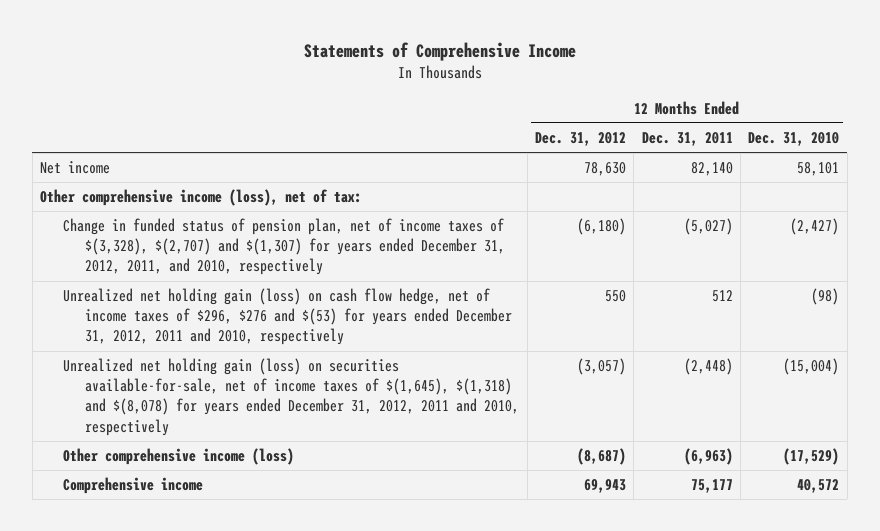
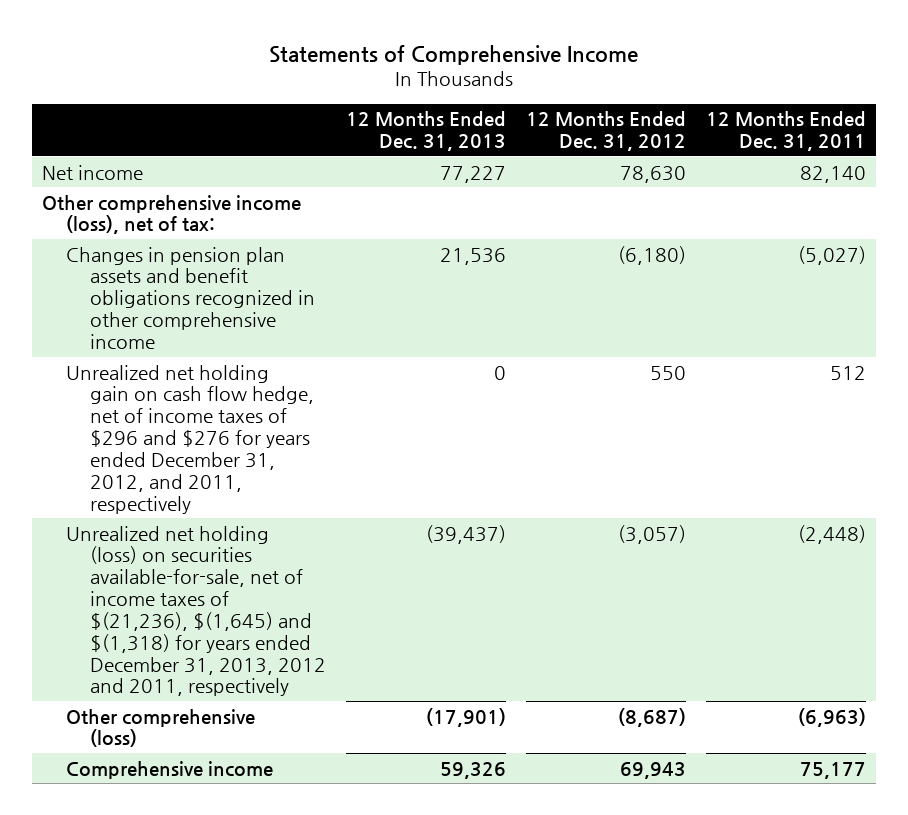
- | 12 Months Ended Dec. 31, 2012 | 12 Months Ended Dec. 31, 2011 | 12 Months Ended Dec. 31, 2010
+ | 12 Months Ended Dec. 31, 2013 | 12 Months Ended Dec. 31, 2012 | 12 Months Ended Dec. 31, 2011
- Change in funded status of pension plan, net of income taxes of $(3,328), $(2,707) and $(1,307) for years ended December 31, 2012, 2011, and 2010, respectively | (6,180) | (5,027) | (2,427)
- Unrealized net holding gain (loss) on cash flow hedge, net of income taxes of $296, $276 and $(53) for years ended December 31, 2012, 2011 and 2010, respectively | 550 | 512 | (98)
- Unrealized net holding gain (loss) on securities available-for-sale, net of income taxes of $(1,645), $(1,318) and $(8,078) for years ended December 31, 2012, 2011 and 2010, respectively | (3,057) | (2,448) | (15,004)
- Other comprehensive income (loss) | (8,687) | (6,963) | (17,529)
+ Changes in pension plan assets and benefit obligations recognized in other comprehensive income | 21,536 | (6,180) | (5,027)
+ Unrealized net holding gain on cash flow hedge, net of income taxes of $296 and $276 for years ended December 31, 2012, and 2011, respectively | 0 | 550 | 512
+ Unrealized net holding (loss) on securities available-for-sale, net of income taxes of $(21,236), $(1,645) and $(1,318) for years ended December 31, 2013, 2012 and 2011, respectively | (39,437) | (3,057) | (2,448)
+ Other comprehensive (loss) | (17,901) | (8,687) | (6,963)

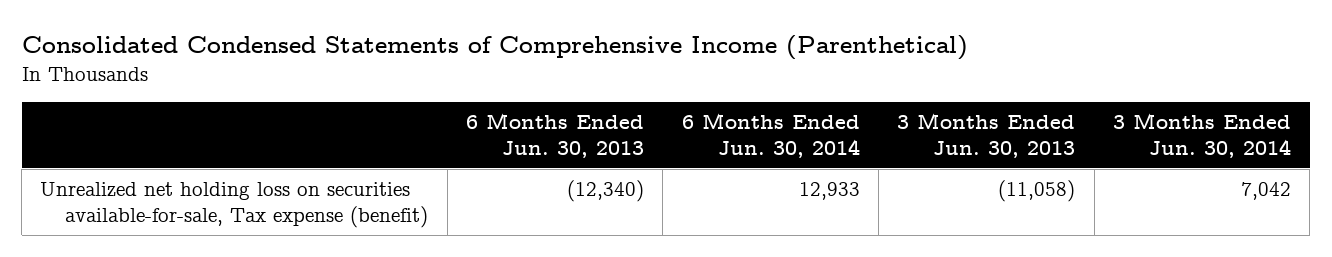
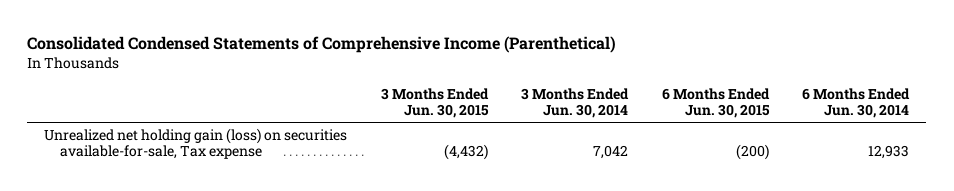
- | 6 Months Ended Jun. 30, 2013 | 6 Months Ended Jun. 30, 2014 | 3 Months Ended Jun. 30, 2013 | 3 Months Ended Jun. 30, 2014
+ | 3 Months Ended Jun. 30, 2015 | 3 Months Ended Jun. 30, 2014 | 6 Months Ended Jun. 30, 2015 | 6 Months Ended Jun. 30, 2014
- Unrealized net holding loss on securities available-for-sale, Tax expense (benefit) | (12,340) | 12,933 | (11,058) | 7,042
+ Unrealized net holding gain (loss) on securities available-for-sale, Tax expense | (4,432) | 7,042 | (200) | 12,933

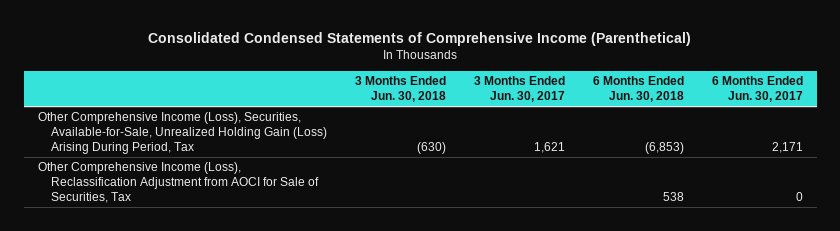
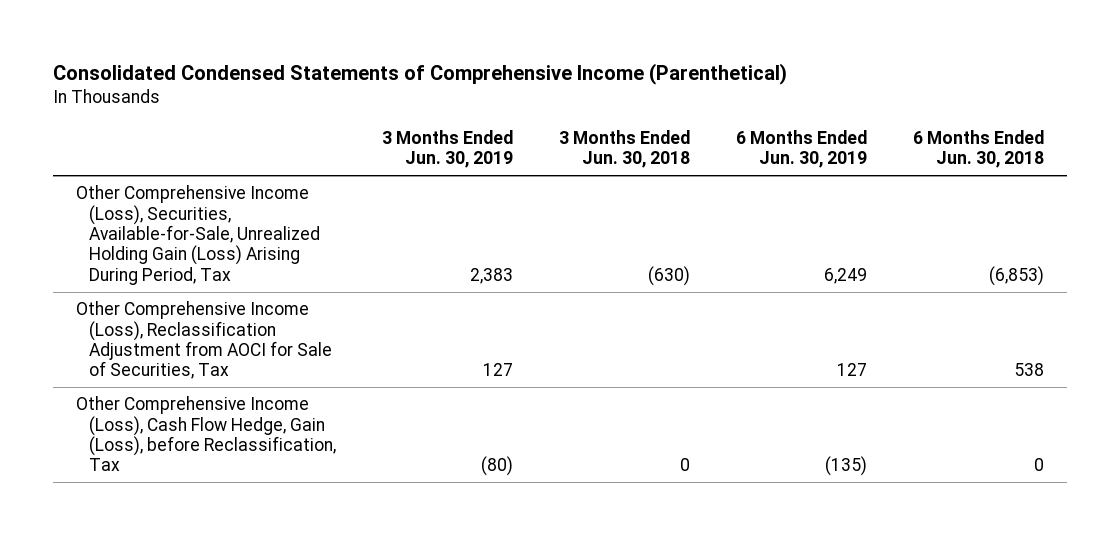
- | 3 Months Ended Jun. 30, 2018 | 3 Months Ended Jun. 30, 2017 | 6 Months Ended Jun. 30, 2018 | 6 Months Ended Jun. 30, 2017
+ | 3 Months Ended Jun. 30, 2019 | 3 Months Ended Jun. 30, 2018 | 6 Months Ended Jun. 30, 2019 | 6 Months Ended Jun. 30, 2018
+ Other Comprehensive Income (Loss), Cash Flow Hedge, Gain (Loss), before Reclassification, Tax | (80) | 0 | (135) | 0

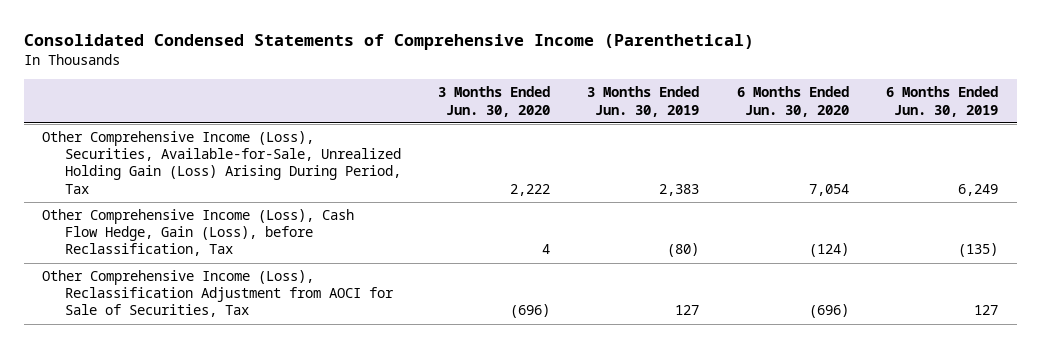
- | 3 Months Ended Jun. 30, 2019 | 3 Months Ended Jun. 30, 2018 | 6 Months Ended Jun. 30, 2019 | 6 Months Ended Jun. 30, 2018
+ | 3 Months Ended Jun. 30, 2020 | 3 Months Ended Jun. 30, 2019 | 6 Months Ended Jun. 30, 2020 | 6 Months Ended Jun. 30, 2019
moved down: Other Comprehensive Income (Loss), Reclassification Adjustment from AOCI for Sale of Securities, Tax | (696) | 127 | (696) | 127

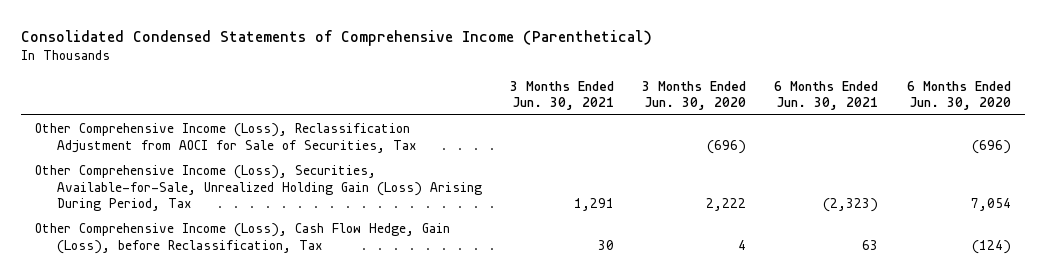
- | 3 Months Ended Jun. 30, 2020 | 3 Months Ended Jun. 30, 2019 | 6 Months Ended Jun. 30, 2020 | 6 Months Ended Jun. 30, 2019
+ | 3 Months Ended Jun. 30, 2021 | 3 Months Ended Jun. 30, 2020 | 6 Months Ended Jun. 30, 2021 | 6 Months Ended Jun. 30, 2020
moved up: Other Comprehensive Income (Loss), Reclassification Adjustment from AOCI for Sale of Securities, Tax | | (696) | | (696)

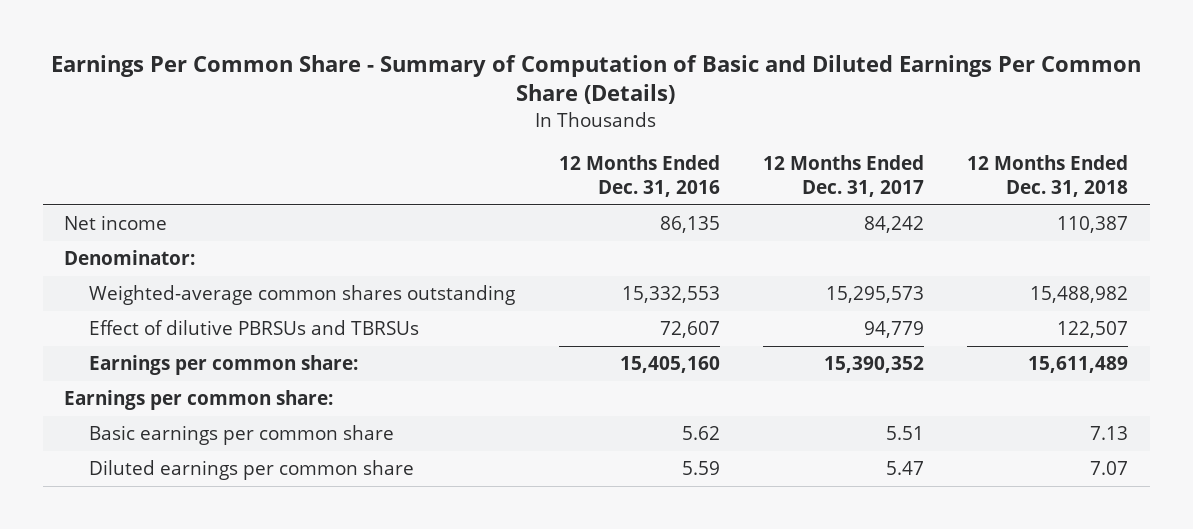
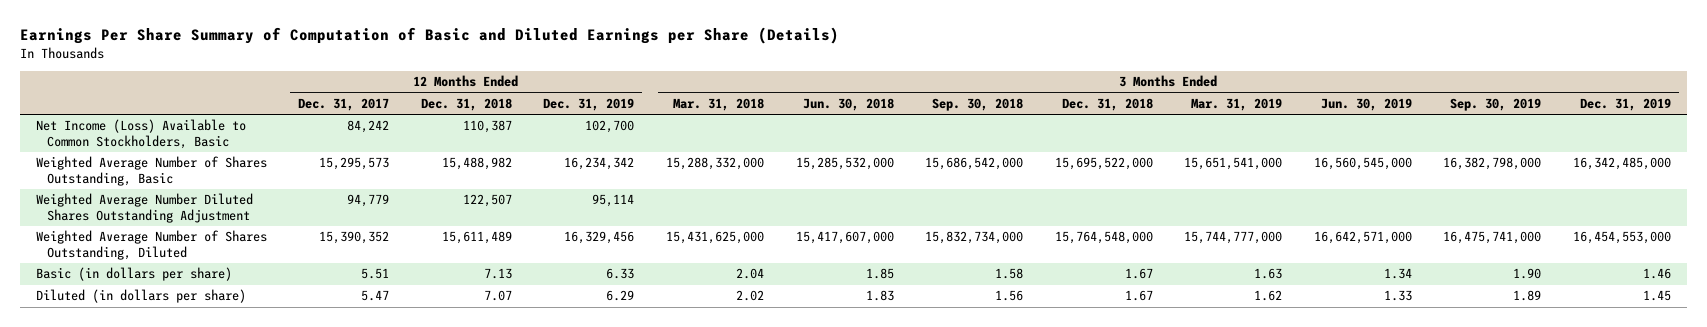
- Earnings Per Common Share - Summary of Computation of Basic and Diluted Earnings Per Common Share (Details)
+ Earnings Per Share Summary of Computation of Basic and Diluted Earnings per Share (Details)
- | 12 Months Ended Dec. 31, 2016 | 12 Months Ended Dec. 31, 2017 | 12 Months Ended Dec. 31, 2018
+ | 12 Months Ended Dec. 31, 2017 | 12 Months Ended Dec. 31, 2018 | 12 Months Ended Dec. 31, 2019 | 3 Months Ended Mar. 31, 2018 | 3 Months Ended Jun. 30, 2018 | 3 Months Ended Sep. 30, 2018 | 3 Months Ended Dec. 31, 2018 | 3 Months Ended Mar. 31, 2019 | 3 Months Ended Jun. 30, 2019 | 3 Months Ended Sep. 30, 2019 | 3 Months Ended Dec. 31, 2019
- Net income | 86,135 | 84,242 | 110,387
- Denominator:
- Weighted-average common shares outstanding | 15,332,553 | 15,295,573 | 15,488,982
- Effect of dilutive PBRSUs and TBRSUs | 72,607 | 94,779 | 122,507
- Earnings per common share: | 15,405,160 | 15,390,352 | 15,611,489
- Earnings per common share:
- Basic earnings per common share | 5.62 | 5.51 | 7.13
- Diluted earnings per common share | 5.59 | 5.47 | 7.07
+ Net Income (Loss) Available to Common Stockholders, Basic | 84,242 | 110,387 | 102,700 | | | | | | | |
+ Weighted Average Number of Shares Outstanding, Basic | 15,295,573 | 15,488,982 | 16,234,342 | 15,288,332,000 | 15,285,532,000 | 15,686,542,000 | 15,695,522,000 | 15,651,541,000 | 16,560,545,000 | 16,382,798,000 | 16,342,485,000
+ Weighted Average Number Diluted Shares Outstanding Adjustment | 94,779 | 122,507 | 95,114 | | | | | | | |
+ Weighted Average Number of Shares Outstanding, Diluted | 15,390,352 | 15,611,489 | 16,329,456 | 15,431,625,000 | 15,417,607,000 | 15,832,734,000 | 15,764,548,000 | 15,744,777,000 | 16,642,571,000 | 16,475,741,000 | 16,454,553,000
+ Basic (in dollars per share) | 5.51 | 7.13 | 6.33 | 2.04 | 1.85 | 1.58 | 1.67 | 1.63 | 1.34 | 1.90 | 1.46
+ Diluted (in dollars per share) | 5.47 | 7.07 | 6.29 | 2.02 | 1.83 | 1.56 | 1.67 | 1.62 | 1.33 | 1.89 | 1.45

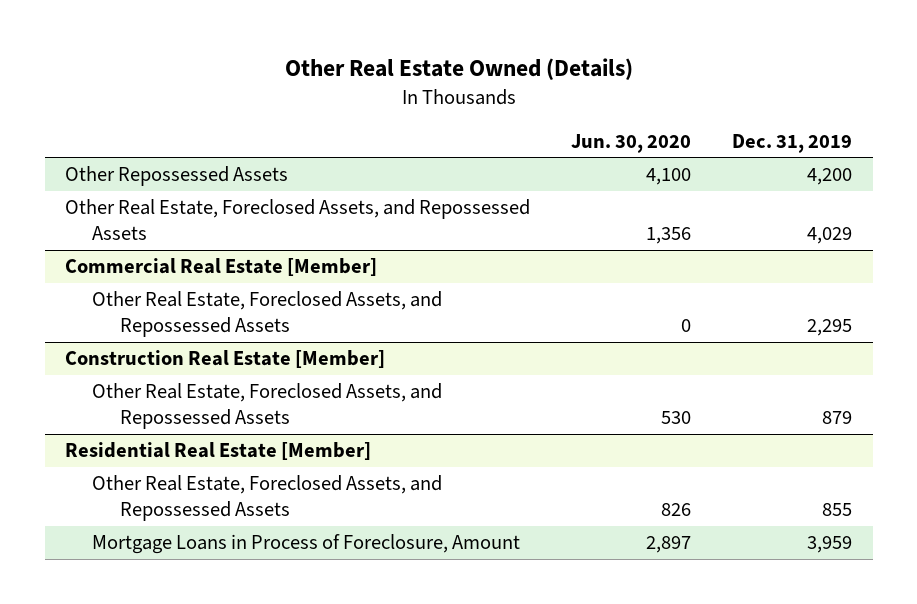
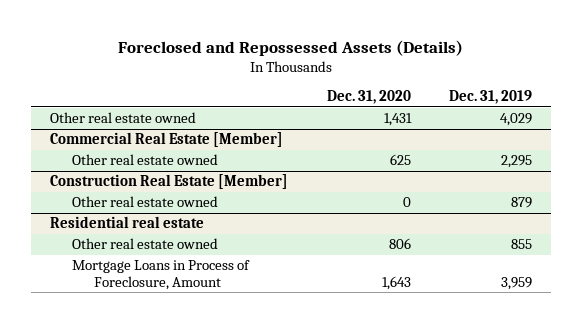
- Other Real Estate Owned (Details)
+ Foreclosed and Repossessed Assets (Details)
- | Jun. 30, 2020 | Dec. 31, 2019
+ | Dec. 31, 2020 | Dec. 31, 2019
- Other Repossessed Assets | 4,100 | 4,200
- Other Real Estate, Foreclosed Assets, and Repossessed Assets | 1,356 | 4,029
+ Other real estate owned | 1,431 | 4,029
@ Commercial Real Estate [Member]
- Other Real Estate, Foreclosed Assets, and Repossessed Assets | 0 | 2,295
+ Other real estate owned | 625 | 2,295
@ Construction Real Estate [Member]
- Other Real Estate, Foreclosed Assets, and Repossessed Assets | 530 | 879
- Residential Real Estate [Member]
- Other Real Estate, Foreclosed Assets, and Repossessed Assets | 826 | 855
@ Construction Real Estate [Member]
+ Other real estate owned | 0 | 879
+ Residential real estate
+ Other real estate owned | 806 | 855

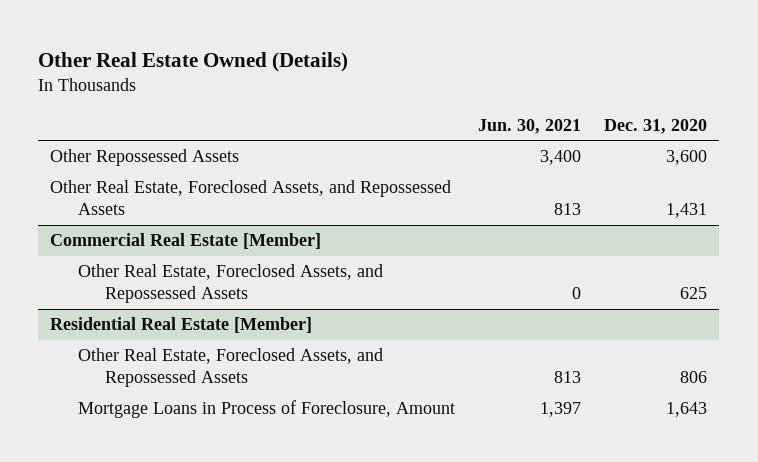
- Foreclosed and Repossessed Assets (Details)
+ Other Real Estate Owned (Details)
- | Dec. 31, 2020 | Dec. 31, 2019
+ | Jun. 30, 2021 | Dec. 31, 2020
- Other real estate owned | 1,431 | 4,029
+ Other Repossessed Assets | 3,400 | 3,600
+ Other Real Estate, Foreclosed Assets, and Repossessed Assets | 813 | 1,431
@ Commercial Real Estate [Member]
- Other real estate owned | 625 | 2,295
- Construction Real Estate [Member]
- Other real estate owned | 0 | 879
- Residential real estate
- Other real estate owned | 806 | 855
@ Commercial Real Estate [Member]
+ Other Real Estate, Foreclosed Assets, and Repossessed Assets | 0 | 625
+ Residential Real Estate [Member]
+ Other Real Estate, Foreclosed Assets, and Repossessed Assets | 813 | 806

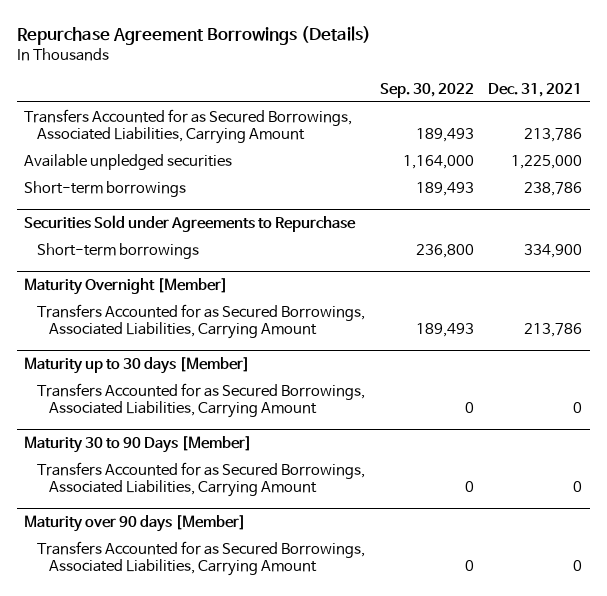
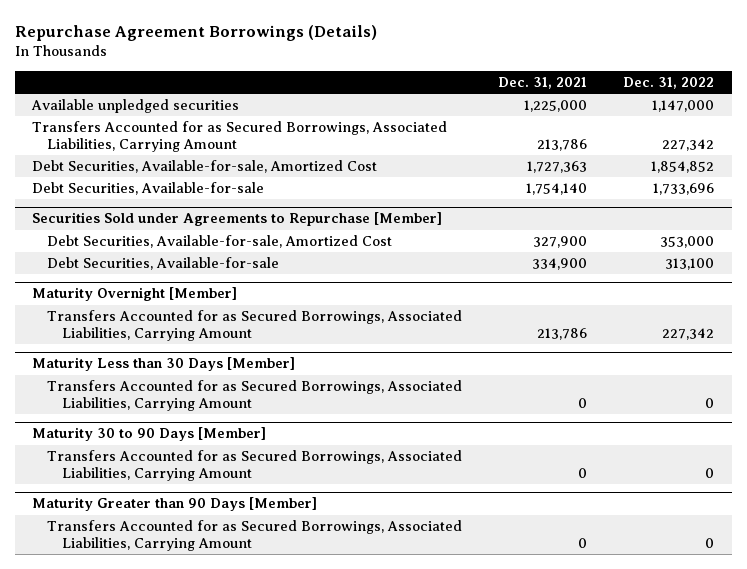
- | Sep. 30, 2022 | Dec. 31, 2021
+ | Dec. 31, 2021 | Dec. 31, 2022
- Short-term borrowings | 189,493 | 238,786
- Securities Sold under Agreements to Repurchase
- Short-term borrowings | 236,800 | 334,900
moved down: Transfers Accounted for as Secured Borrowings, Associated Liabilities, Carrying Amount | 213,786 | 227,342
+ Debt Securities, Available-for-sale, Amortized Cost | 1,727,363 | 1,854,852
+ Debt Securities, Available-for-sale | 1,754,140 | 1,733,696
+ Securities Sold under Agreements to Repurchase [Member]
+ Debt Securities, Available-for-sale, Amortized Cost | 327,900 | 353,000
+ Debt Securities, Available-for-sale | 334,900 | 313,100
- Maturity up to 30 days [Member]
+ Maturity Less than 30 Days [Member]
- Maturity over 90 days [Member]
+ Maturity Greater than 90 Days [Member]

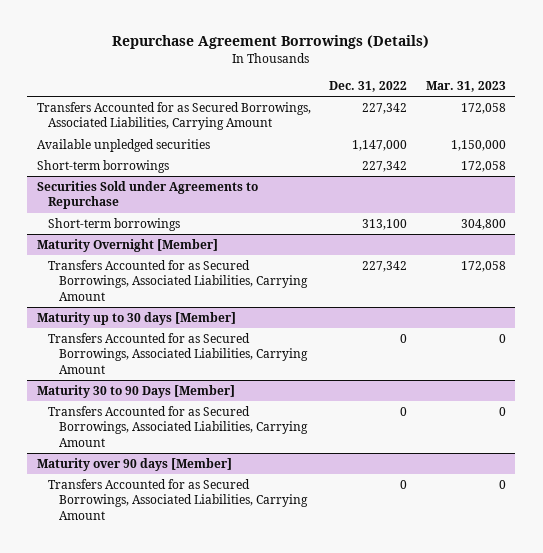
- | Dec. 31, 2021 | Dec. 31, 2022
+ | Dec. 31, 2022 | Mar. 31, 2023
- Debt Securities, Available-for-sale, Amortized Cost | 1,727,363 | 1,854,852
- Debt Securities, Available-for-sale | 1,754,140 | 1,733,696
- Securities Sold under Agreements to Repurchase [Member]
- Debt Securities, Available-for-sale, Amortized Cost | 327,900 | 353,000
- Debt Securities, Available-for-sale | 334,900 | 313,100
moved down: Available unpledged securities | 1,147,000 | 1,150,000
+ Short-term borrowings | 227,342 | 172,058
+ Securities Sold under Agreements to Repurchase
+ Short-term borrowings | 313,100 | 304,800
- Maturity Less than 30 Days [Member]
+ Maturity up to 30 days [Member]
- Maturity Greater than 90 Days [Member]
+ Maturity over 90 days [Member]

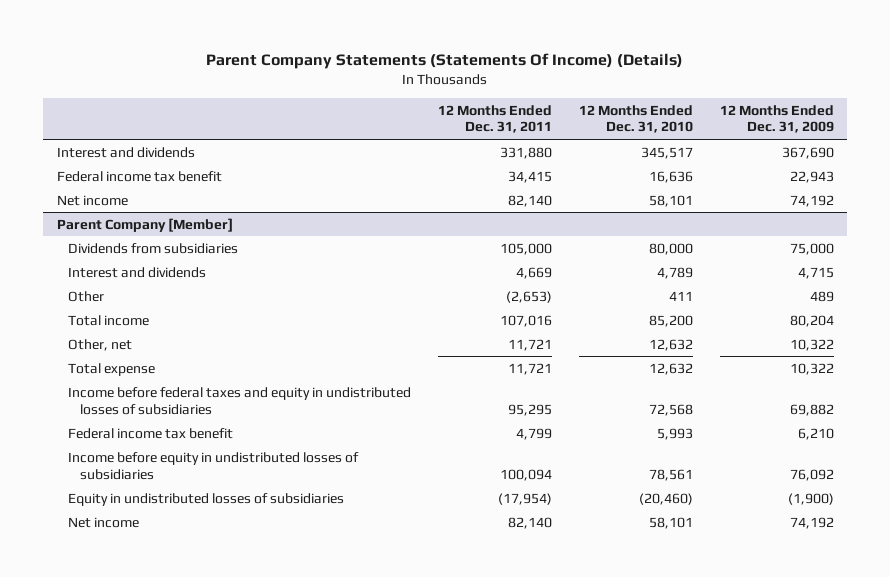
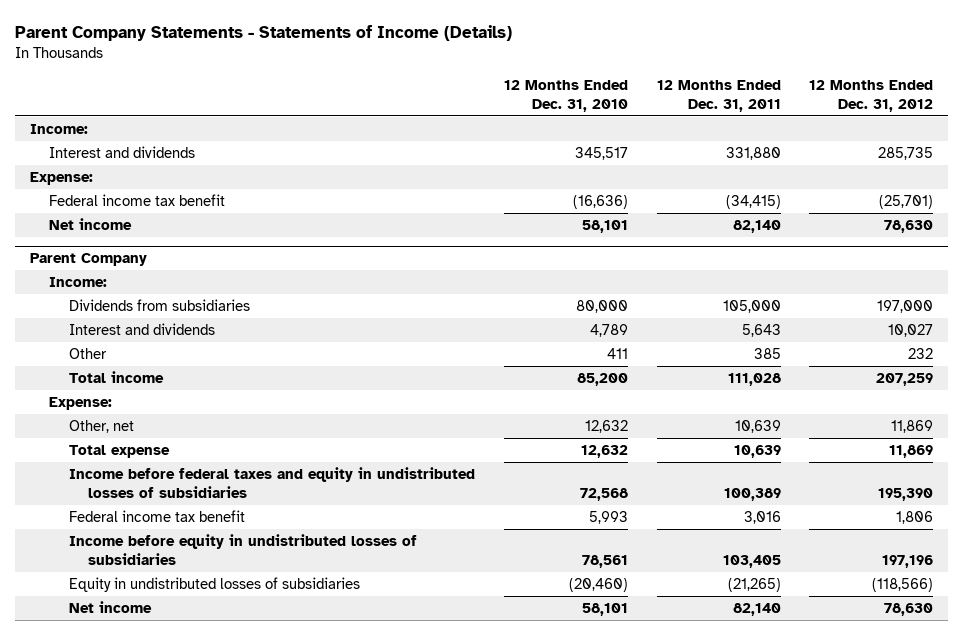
- Parent Company Statements (Statements Of Income) (Details)
+ Parent Company Statements - Statements of Income (Details)
- | 12 Months Ended Dec. 31, 2011 | 12 Months Ended Dec. 31, 2010 | 12 Months Ended Dec. 31, 2009
+ | 12 Months Ended Dec. 31, 2010 | 12 Months Ended Dec. 31, 2011 | 12 Months Ended Dec. 31, 2012
+ Income:
- Federal income tax benefit | 34,415 | 16,636 | 22,943
+ Expense:
+ Federal income tax benefit | (16,636) | (34,415) | (25,701)
- Parent Company [Member]
+ Parent Company
+ Income:
- Interest and dividends | 4,669 | 4,789 | 4,715
- Other | (2,653) | 411 | 489
- Total income | 107,016 | 85,200 | 80,204
- Other, net | 11,721 | 12,632 | 10,322
- Total expense | 11,721 | 12,632 | 10,322
- Income before federal taxes and equity in undistributed losses of subsidiaries | 95,295 | 72,568 | 69,882
- Federal income tax benefit | 4,799 | 5,993 | 6,210
- Income before equity in undistributed losses of subsidiaries | 100,094 | 78,561 | 76,092
- Equity in undistributed losses of subsidiaries | (17,954) | (20,460) | (1,900)
+ Interest and dividends | 4,789 | 5,643 | 10,027
+ Other | 411 | 385 | 232
+ Total income | 85,200 | 111,028 | 207,259
+ Expense:
+ Other, net | 12,632 | 10,639 | 11,869
+ Total expense | 12,632 | 10,639 | 11,869
+ Income before federal taxes and equity in undistributed losses of subsidiaries | 72,568 | 100,389 | 195,390
+ Federal income tax benefit | 5,993 | 3,016 | 1,806
+ Income before equity in undistributed losses of subsidiaries | 78,561 | 103,405 | 197,196
+ Equity in undistributed losses of subsidiaries | (20,460) | (21,265) | (118,566)

